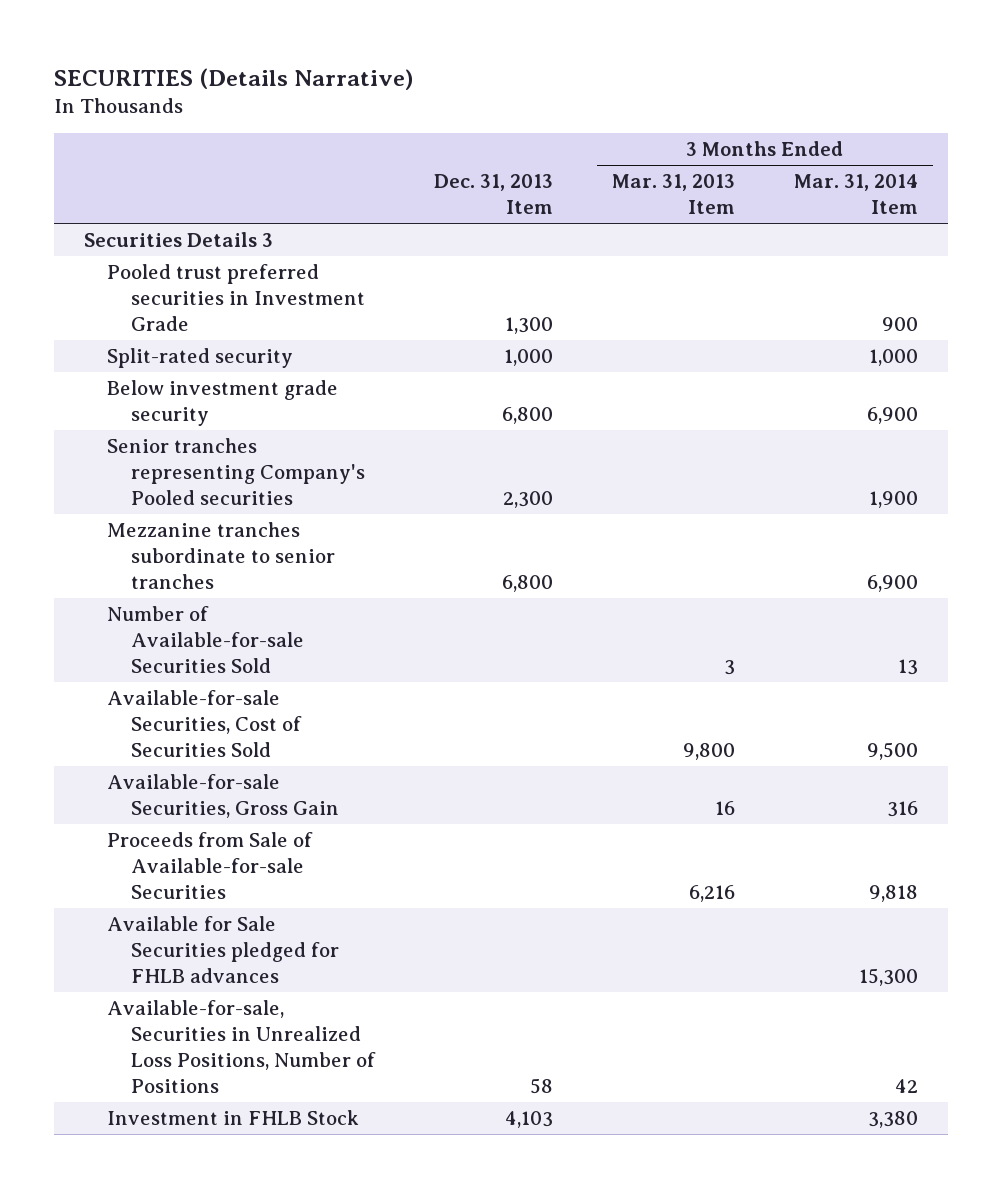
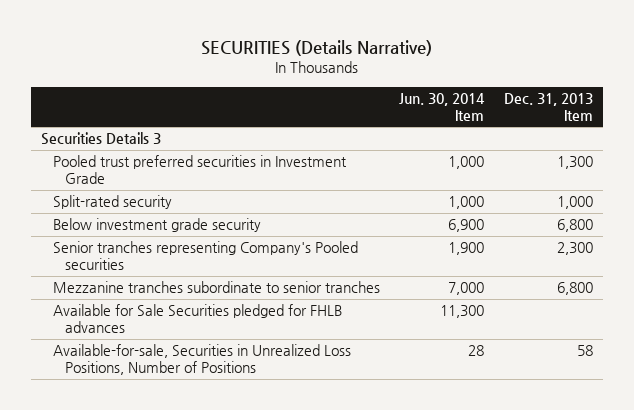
- | Dec. 31, 2013 Item | 3 Months Ended Mar. 31, 2013 Item | 3 Months Ended Mar. 31, 2014 Item
+ | Jun. 30, 2014 Item | Dec. 31, 2013 Item
- Number of Available-for-sale Securities Sold | | 3 | 13
- Available-for-sale Securities, Cost of Securities Sold | | 9,800 | 9,500
- Available-for-sale Securities, Gross Gain | | 16 | 316
- Proceeds from Sale of Available-for-sale Securities | | 6,216 | 9,818
- Investment in FHLB Stock | 4,103 | | 3,380

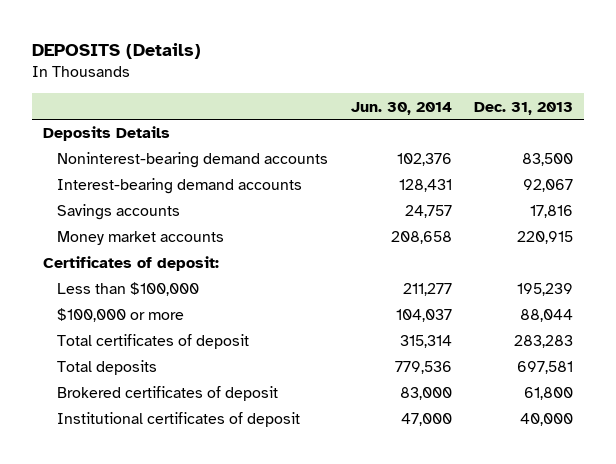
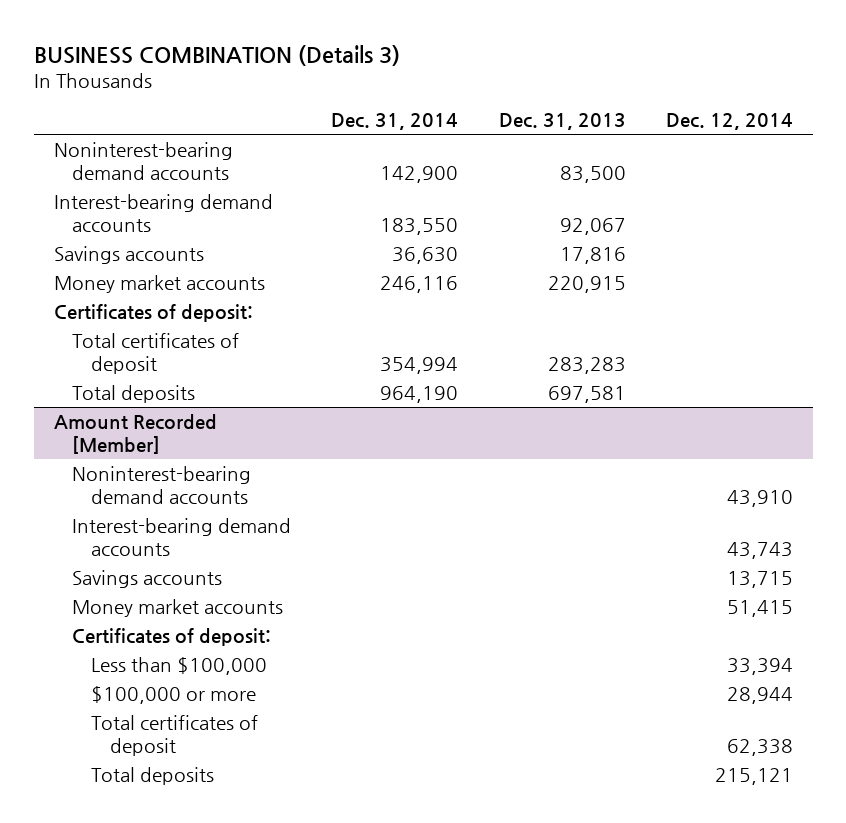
- DEPOSITS (Details)
+ BUSINESS COMBINATION (Details 3)
- | Jun. 30, 2014 | Dec. 31, 2013
+ | Dec. 31, 2014 | Dec. 31, 2013 | Dec. 12, 2014
- Deposits Details
- Less than $100,000 | 211,277 | 195,239
- $100,000 or more | 104,037 | 88,044
- Brokered certificates of deposit | 83,000 | 61,800
- Institutional certificates of deposit | 47,000 | 40,000
+ Amount Recorded [Member]
+ Noninterest-bearing demand accounts | | | 43,910
+ Interest-bearing demand accounts | | | 43,743
+ Savings accounts | | | 13,715
+ Money market accounts | | | 51,415
+ Certificates of deposit:
+ Less than $100,000 | | | 33,394
+ $100,000 or more | | | 28,944
+ Total certificates of deposit | | | 62,338
+ Total deposits | | | 215,121

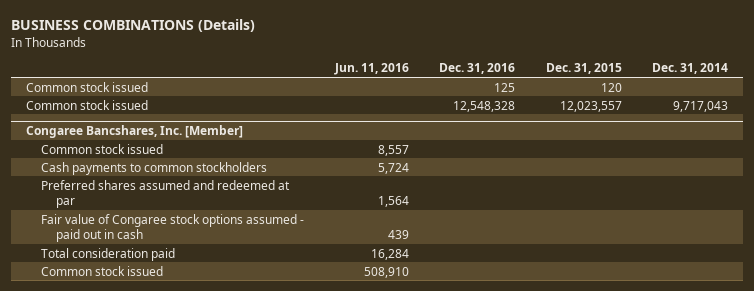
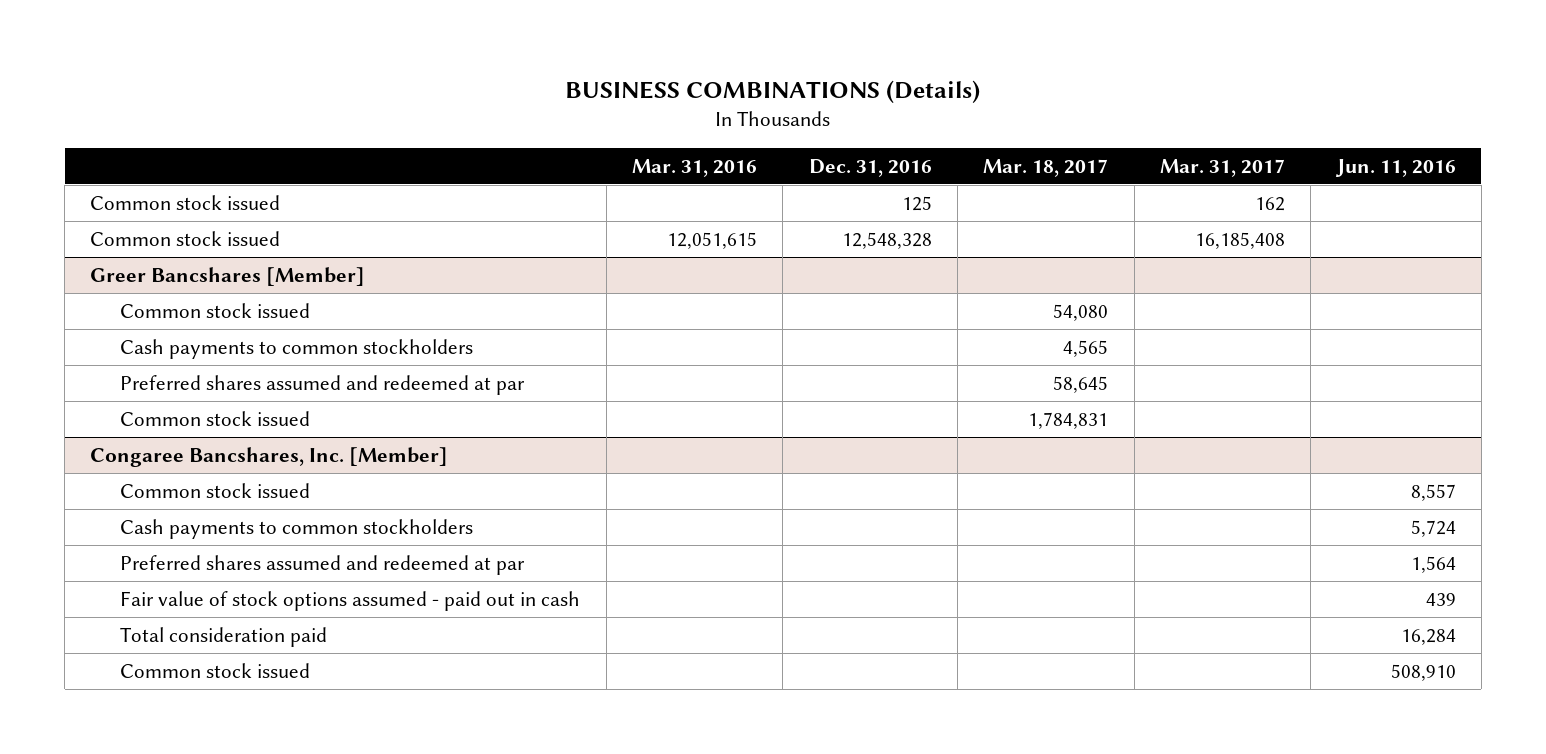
- | Jun. 11, 2016 | Dec. 31, 2016 | Dec. 31, 2015 | Dec. 31, 2014
+ | Mar. 31, 2016 | Dec. 31, 2016 | Mar. 18, 2017 | Mar. 31, 2017 | Jun. 11, 2016
+ Greer Bancshares [Member]
+ Common stock issued | | | 54,080 | |
+ Cash payments to common stockholders | | | 4,565 | |
+ Preferred shares assumed and redeemed at par | | | 58,645 | |
+ Common stock issued | | | 1,784,831 | |
@ Congaree Bancshares, Inc. [Member]
- Fair value of Congaree stock options assumed - paid out in cash | 439 | | |
+ Fair value of stock options assumed - paid out in cash | | | | | 439

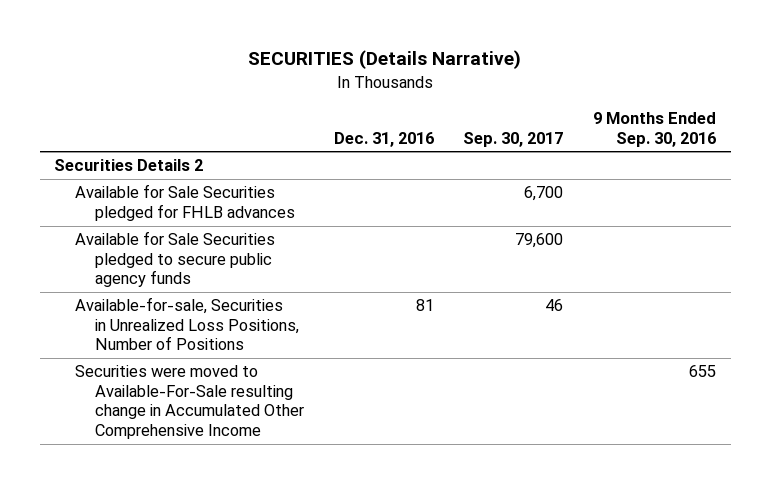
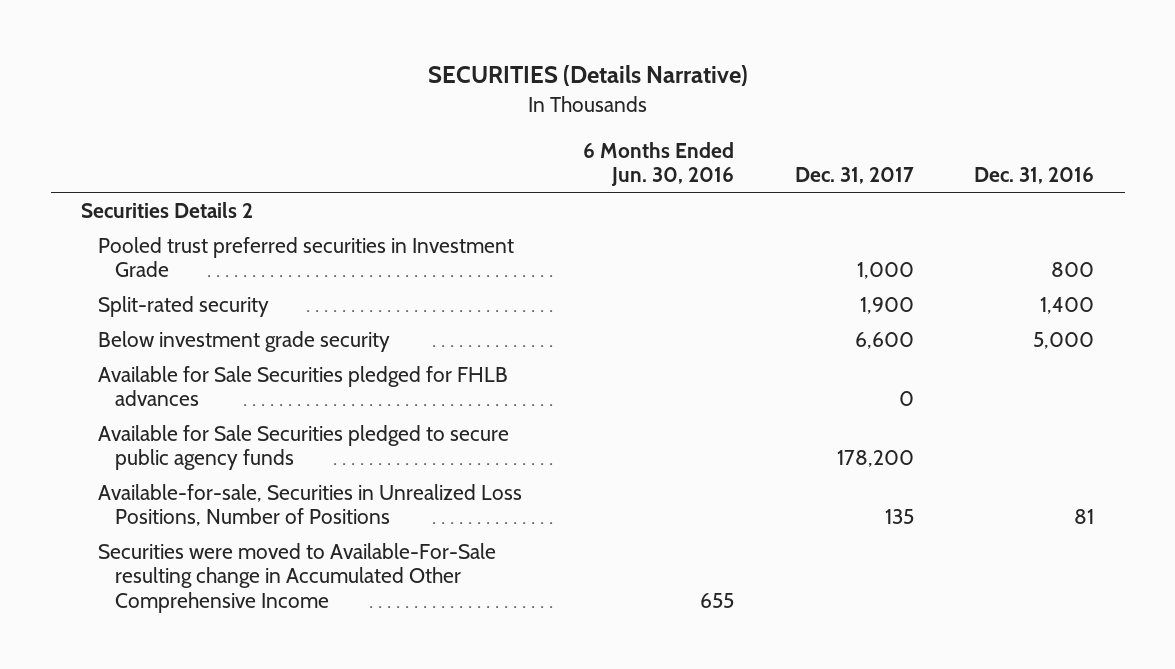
- | Dec. 31, 2016 | Sep. 30, 2017 | 9 Months Ended Sep. 30, 2016
+ | 6 Months Ended Jun. 30, 2016 | Dec. 31, 2017 | Dec. 31, 2016
+ Pooled trust preferred securities in Investment Grade | | 1,000 | 800
+ Split-rated security | | 1,900 | 1,400
+ Below investment grade security | | 6,600 | 5,000

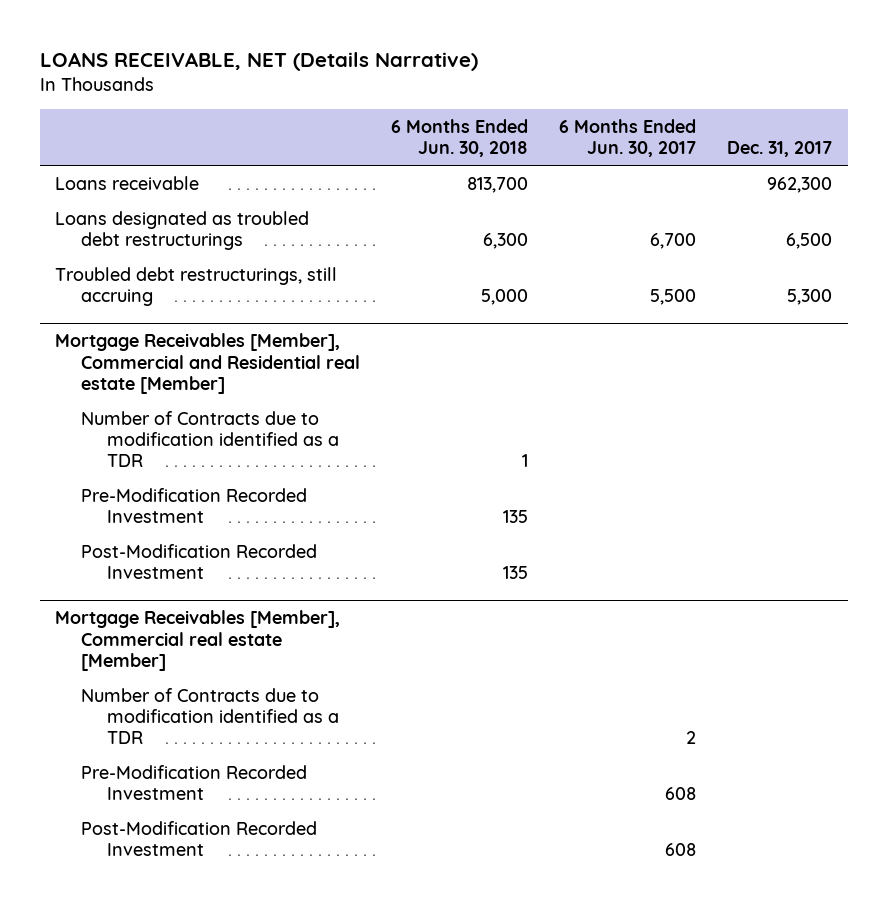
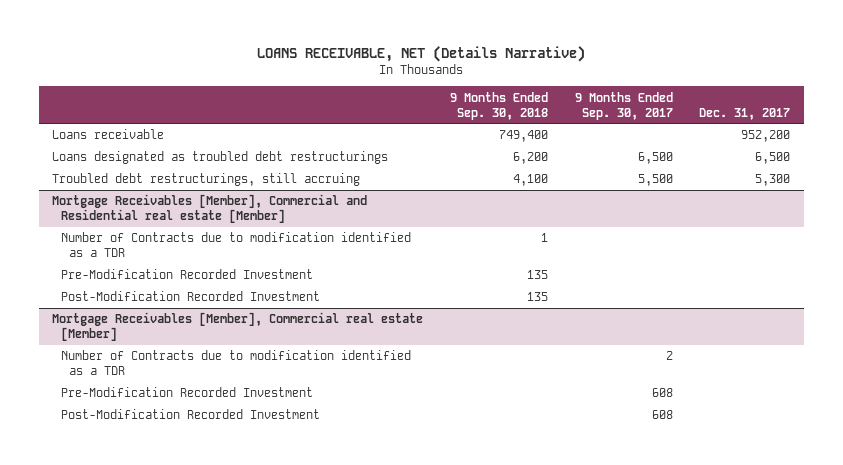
- | 6 Months Ended Jun. 30, 2018 | 6 Months Ended Jun. 30, 2017 | Dec. 31, 2017
+ | 9 Months Ended Sep. 30, 2018 | 9 Months Ended Sep. 30, 2017 | Dec. 31, 2017
- Loans receivable | 813,700 | | 962,300
+ Loans receivable | 749,400 | | 952,200

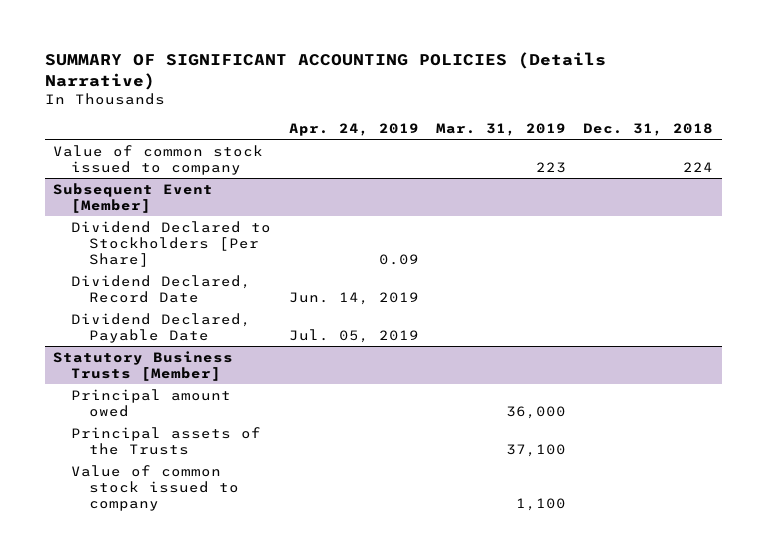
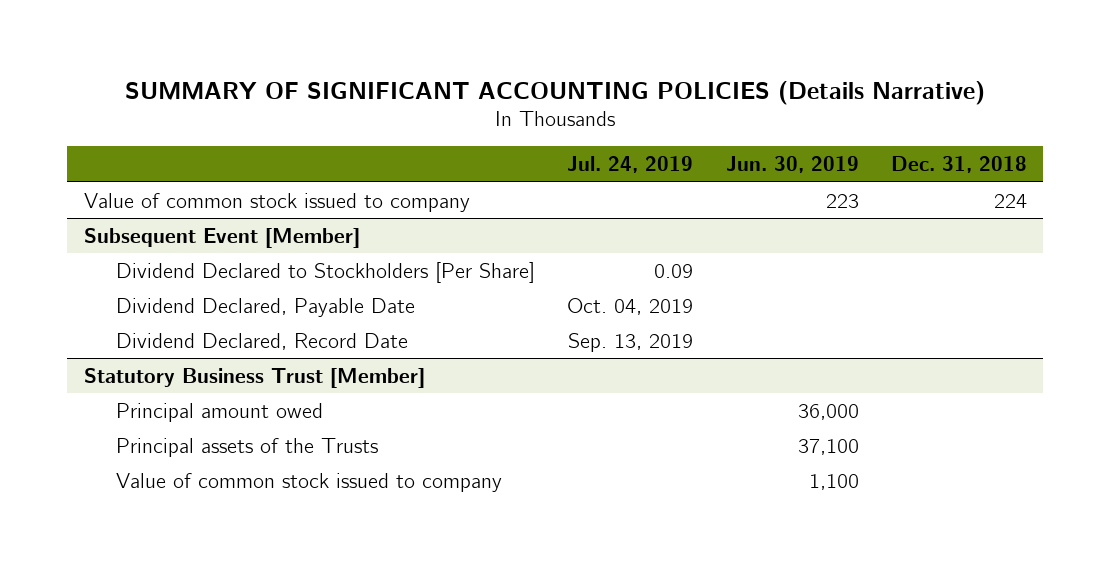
- | Apr. 24, 2019 | Mar. 31, 2019 | Dec. 31, 2018
+ | Jul. 24, 2019 | Jun. 30, 2019 | Dec. 31, 2018
- Statutory Business Trusts [Member]
@ Subsequent Event [Member]
moved down: Dividend Declared, Record Date | Sep. 13, 2019 | |
+ Statutory Business Trust [Member]

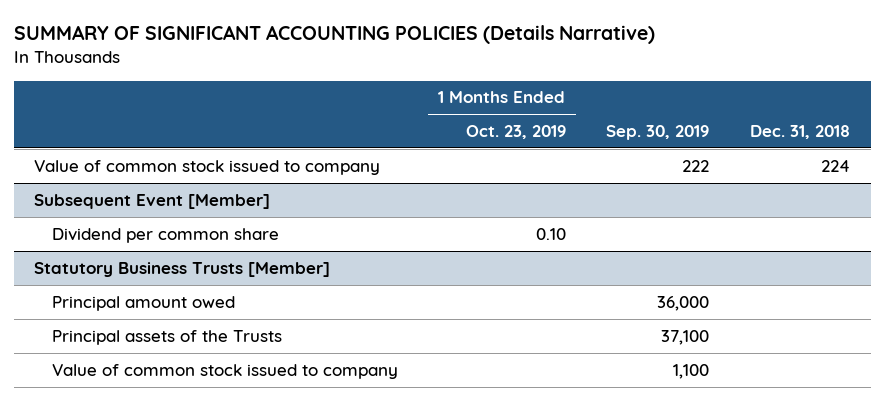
- | Jul. 24, 2019 | Jun. 30, 2019 | Dec. 31, 2018
+ | 1 Months Ended Oct. 23, 2019 | Sep. 30, 2019 | Dec. 31, 2018
@ Subsequent Event [Member]
- Dividend Declared to Stockholders [Per Share] | 0.09 | |
- Dividend Declared, Payable Date | Oct. 04, 2019 | |
- Dividend Declared, Record Date | Sep. 13, 2019 | |
- Statutory Business Trust [Member]
@ Subsequent Event [Member]
+ Dividend per common share | 0.10 | |
+ Statutory Business Trusts [Member]

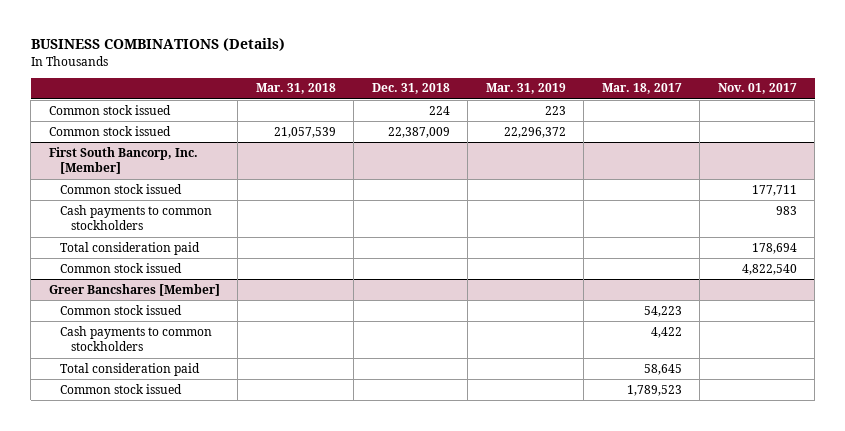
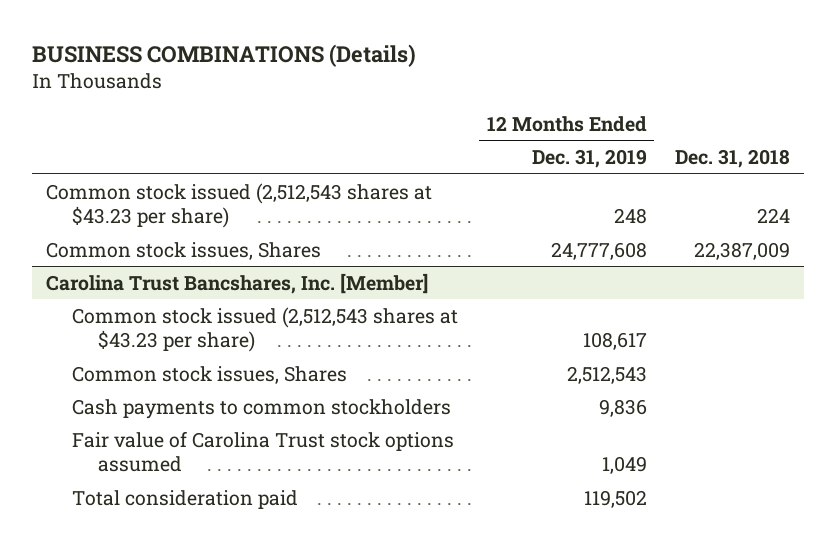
- | Mar. 31, 2018 | Dec. 31, 2018 | Mar. 31, 2019 | Mar. 18, 2017 | Nov. 01, 2017
+ | 12 Months Ended Dec. 31, 2019 | Dec. 31, 2018
- Common stock issued | | 224 | 223 | |
- Common stock issued | 21,057,539 | 22,387,009 | 22,296,372 | |
- First South Bancorp, Inc. [Member]
- Common stock issued | | | | | 177,711
- Cash payments to common stockholders | | | | | 983
- Total consideration paid | | | | | 178,694
- Common stock issued | | | | | 4,822,540
- Greer Bancshares [Member]
- Common stock issued | | | | 54,223 |
- Cash payments to common stockholders | | | | 4,422 |
- Total consideration paid | | | | 58,645 |
- Common stock issued | | | | 1,789,523 |
+ Common stock issued (2,512,543 shares at $43.23 per share) | 248 | 224
+ Common stock issues, Shares | 24,777,608 | 22,387,009
+ Carolina Trust Bancshares, Inc. [Member]
+ Common stock issued (2,512,543 shares at $43.23 per share) | 108,617 |
+ Common stock issues, Shares | 2,512,543 |
+ Cash payments to common stockholders | 9,836 |
+ Fair value of Carolina Trust stock options assumed | 1,049 |
+ Total consideration paid | 119,502 |

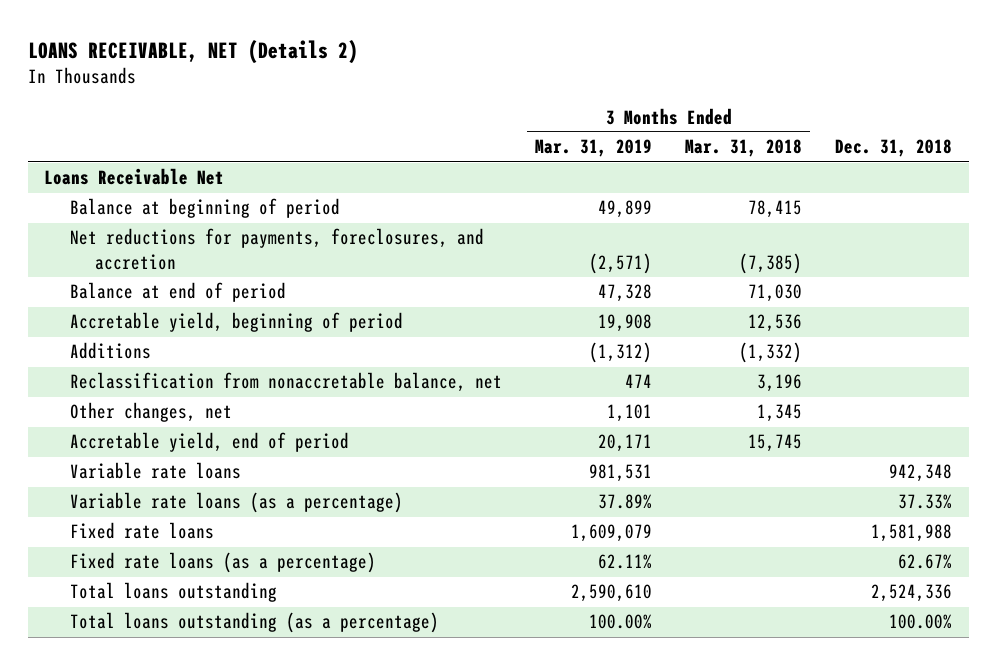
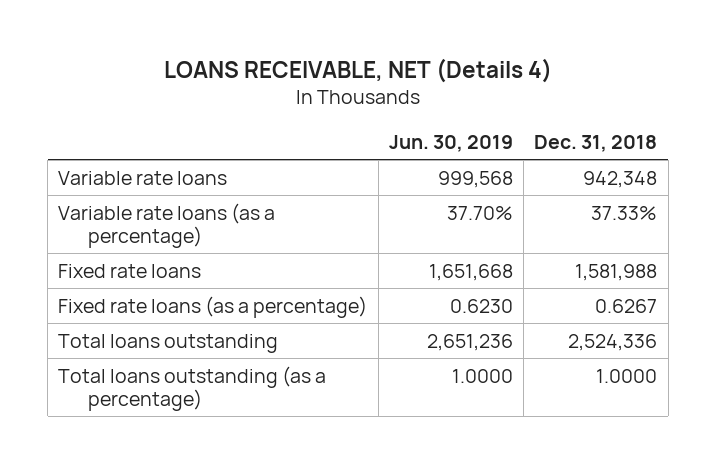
- LOANS RECEIVABLE, NET (Details 2)
+ LOANS RECEIVABLE, NET (Details 4)
- | 3 Months Ended Mar. 31, 2019 | 3 Months Ended Mar. 31, 2018 | Dec. 31, 2018
+ | Jun. 30, 2019 | Dec. 31, 2018
- Loans Receivable Net
- Balance at beginning of period | 49,899 | 78,415 |
- Net reductions for payments, foreclosures, and accretion | (2,571) | (7,385) |
- Balance at end of period | 47,328 | 71,030 |
- Accretable yield, beginning of period | 19,908 | 12,536 |
- Additions | (1,312) | (1,332) |
- Reclassification from nonaccretable balance, net | 474 | 3,196 |
- Other changes, net | 1,101 | 1,345 |
- Accretable yield, end of period | 20,171 | 15,745 |
- Fixed rate loans (as a percentage) | 62.11% | | 62.67%
+ Fixed rate loans (as a percentage) | 0.6230 | 0.6267
- Total loans outstanding (as a percentage) | 100.00% | | 100.00%
+ Total loans outstanding (as a percentage) | 1.0000 | 1.0000

